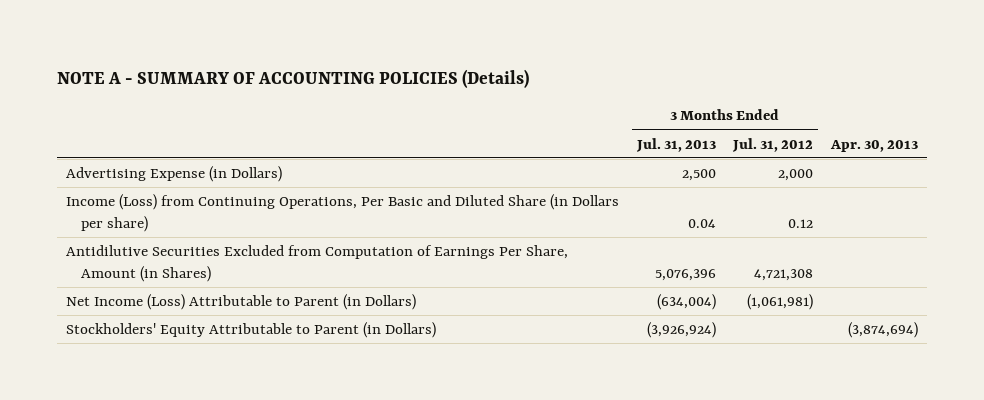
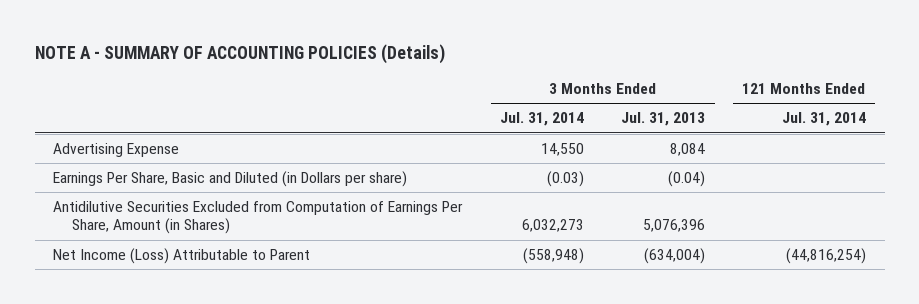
- | 3 Months Ended Jul. 31, 2013 | 3 Months Ended Jul. 31, 2012 | Apr. 30, 2013
+ | 3 Months Ended Jul. 31, 2014 | 3 Months Ended Jul. 31, 2013 | 121 Months Ended Jul. 31, 2014
- Advertising Expense (in Dollars) | 2,500 | 2,000 |
- Income (Loss) from Continuing Operations, Per Basic and Diluted Share (in Dollars per share) | 0.04 | 0.12 |
+ Advertising Expense | 14,550 | 8,084 |
+ Earnings Per Share, Basic and Diluted (in Dollars per share) | (0.03) | (0.04) |
- Net Income (Loss) Attributable to Parent (in Dollars) | (634,004) | (1,061,981) |
- Stockholders' Equity Attributable to Parent (in Dollars) | (3,926,924) | | (3,874,694)
+ Net Income (Loss) Attributable to Parent | (558,948) | (634,004) | (44,816,254)

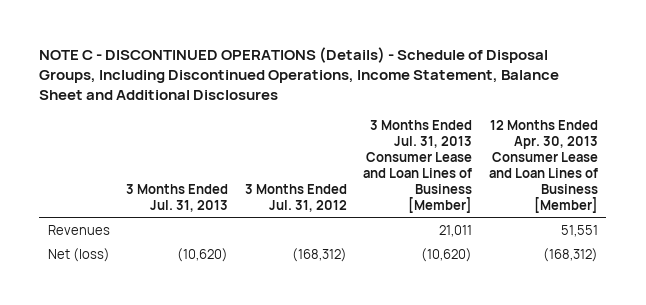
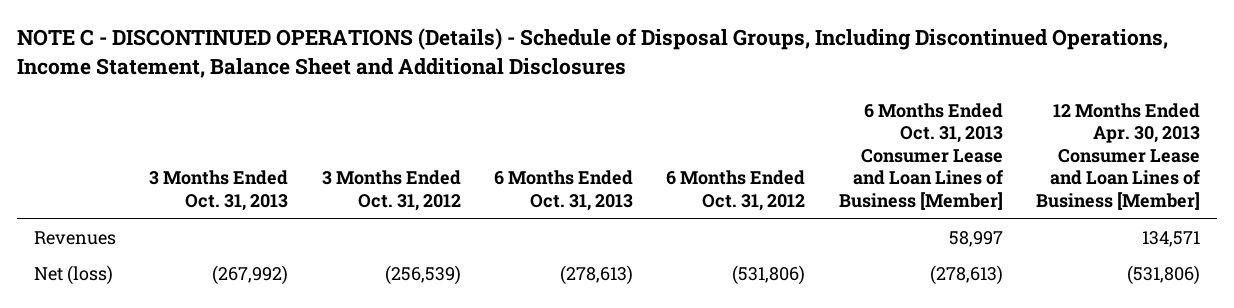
- | 3 Months Ended Jul. 31, 2013 | 3 Months Ended Jul. 31, 2012 | 3 Months Ended Jul. 31, 2013 Consumer Lease and Loan Lines of Business [Member] | 12 Months Ended Apr. 30, 2013 Consumer Lease and Loan Lines of Business [Member]
+ | 3 Months Ended Oct. 31, 2013 | 3 Months Ended Oct. 31, 2012 | 6 Months Ended Oct. 31, 2013 | 6 Months Ended Oct. 31, 2012 | 6 Months Ended Oct. 31, 2013 Consumer Lease and Loan Lines of Business [Member] | 12 Months Ended Apr. 30, 2013 Consumer Lease and Loan Lines of Business [Member]
- Revenues | | | 21,011 | 51,551
- Net (loss) | (10,620) | (168,312) | (10,620) | (168,312)
+ Revenues | | | | | 58,997 | 134,571
+ Net (loss) | (267,992) | (256,539) | (278,613) | (531,806) | (278,613) | (531,806)

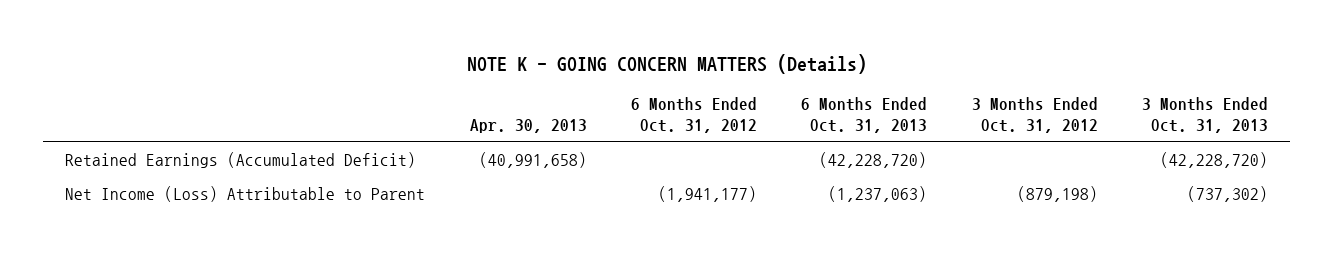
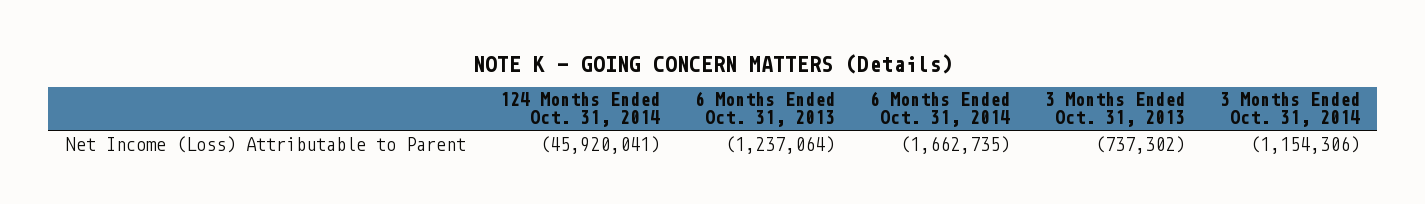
- | Apr. 30, 2013 | 6 Months Ended Oct. 31, 2012 | 6 Months Ended Oct. 31, 2013 | 3 Months Ended Oct. 31, 2012 | 3 Months Ended Oct. 31, 2013
+ | 124 Months Ended Oct. 31, 2014 | 6 Months Ended Oct. 31, 2013 | 6 Months Ended Oct. 31, 2014 | 3 Months Ended Oct. 31, 2013 | 3 Months Ended Oct. 31, 2014
- Retained Earnings (Accumulated Deficit) | (40,991,658) | | (42,228,720) | | (42,228,720)
- Net Income (Loss) Attributable to Parent | | (1,941,177) | (1,237,063) | (879,198) | (737,302)
+ Net Income (Loss) Attributable to Parent | (45,920,041) | (1,237,064) | (1,662,735) | (737,302) | (1,154,306)

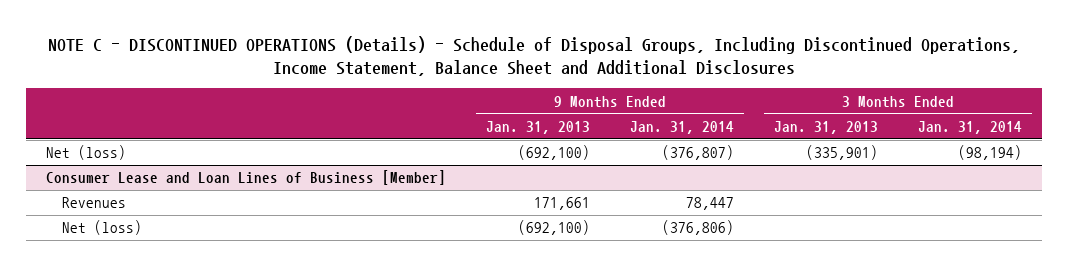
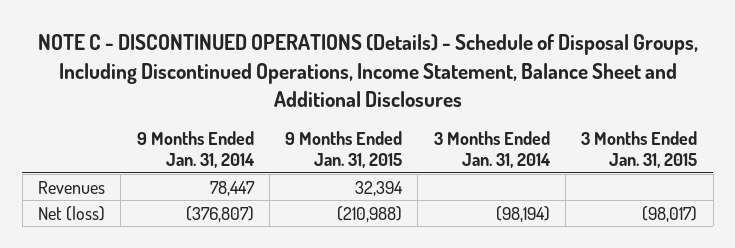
- | 9 Months Ended Jan. 31, 2013 | 9 Months Ended Jan. 31, 2014 | 3 Months Ended Jan. 31, 2013 | 3 Months Ended Jan. 31, 2014
+ | 9 Months Ended Jan. 31, 2014 | 9 Months Ended Jan. 31, 2015 | 3 Months Ended Jan. 31, 2014 | 3 Months Ended Jan. 31, 2015
- Consumer Lease and Loan Lines of Business [Member]
- Net (loss) | (692,100) | (376,806) | |
moved down: Net (loss) | (376,807) | (210,988) | (98,194) | (98,017)

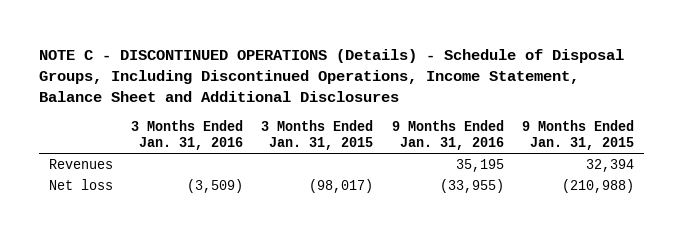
- | 9 Months Ended Jan. 31, 2014 | 9 Months Ended Jan. 31, 2015 | 3 Months Ended Jan. 31, 2014 | 3 Months Ended Jan. 31, 2015
+ | 3 Months Ended Jan. 31, 2016 | 3 Months Ended Jan. 31, 2015 | 9 Months Ended Jan. 31, 2016 | 9 Months Ended Jan. 31, 2015
- Net (loss) | (376,807) | (210,988) | (98,194) | (98,017)
+ Net loss | (3,509) | (98,017) | (33,955) | (210,988)

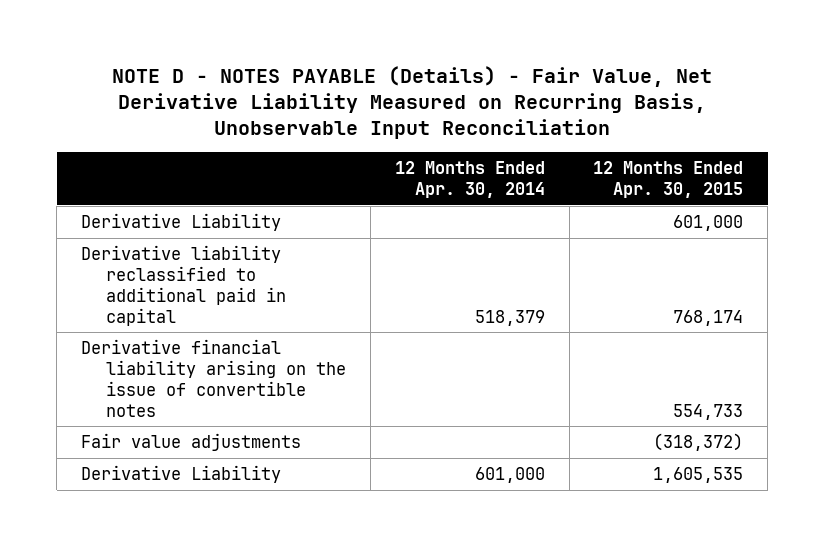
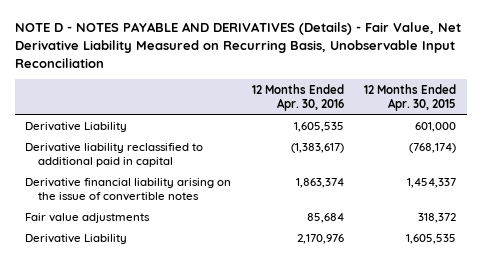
- NOTE D - NOTES PAYABLE (Details) - Fair Value, Net Derivative Liability Measured on Recurring Basis, Unobservable Input Reconciliation
+ NOTE D - NOTES PAYABLE AND DERIVATIVES (Details) - Fair Value, Net Derivative Liability Measured on Recurring Basis, Unobservable Input Reconciliation
- | 12 Months Ended Apr. 30, 2014 | 12 Months Ended Apr. 30, 2015
+ | 12 Months Ended Apr. 30, 2016 | 12 Months Ended Apr. 30, 2015
- Derivative liability reclassified to additional paid in capital | 518,379 | 768,174
- Derivative financial liability arising on the issue of convertible notes | | 554,733
- Fair value adjustments | | (318,372)
+ Derivative liability reclassified to additional paid in capital | (1,383,617) | (768,174)
+ Derivative financial liability arising on the issue of convertible notes | 1,863,374 | 1,454,337
+ Fair value adjustments | 85,684 | 318,372

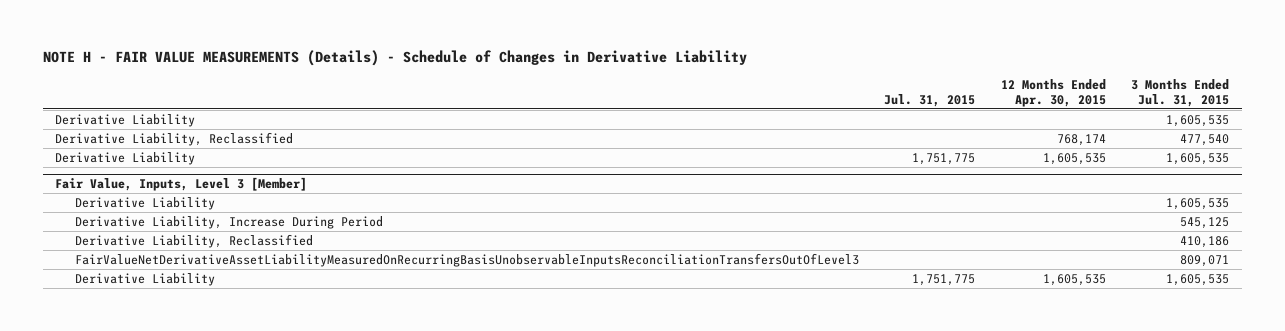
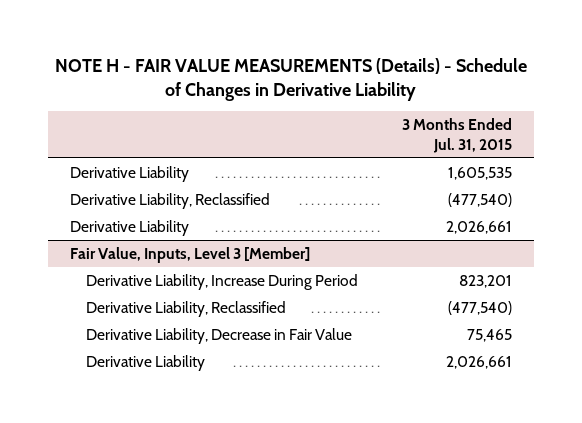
- | Jul. 31, 2015 | 12 Months Ended Apr. 30, 2015 | 3 Months Ended Jul. 31, 2015
+ | 3 Months Ended Jul. 31, 2015
- Derivative Liability, Reclassified | | 768,174 | 477,540
- Derivative Liability | 1,751,775 | 1,605,535 | 1,605,535
+ Derivative Liability, Reclassified | (477,540)
+ Derivative Liability | 2,026,661
@ Fair Value, Inputs, Level 3 [Member]
- Derivative Liability | | | 1,605,535
- Derivative Liability, Increase During Period | | | 545,125
- Derivative Liability, Reclassified | | | 410,186
- FairValueNetDerivativeAssetLiabilityMeasuredOnRecurringBasisUnobservableInputsReconciliationTransfersOutOfLevel3 | | | 809,071
- Derivative Liability | 1,751,775 | 1,605,535 | 1,605,535
+ Derivative Liability, Increase During Period | 823,201
+ Derivative Liability, Reclassified | (477,540)
+ Derivative Liability, Decrease in Fair Value | 75,465
+ Derivative Liability | 2,026,661

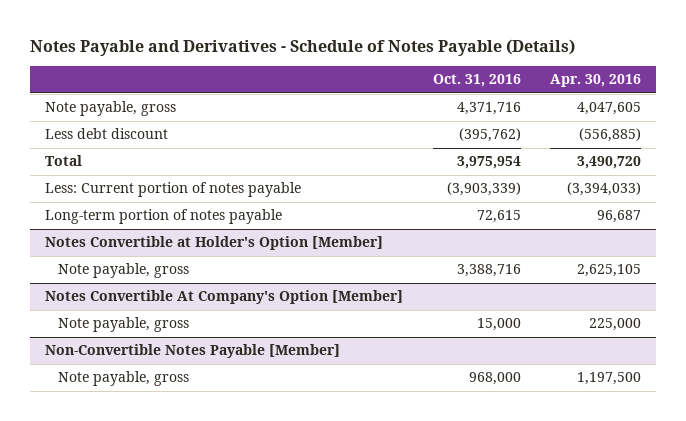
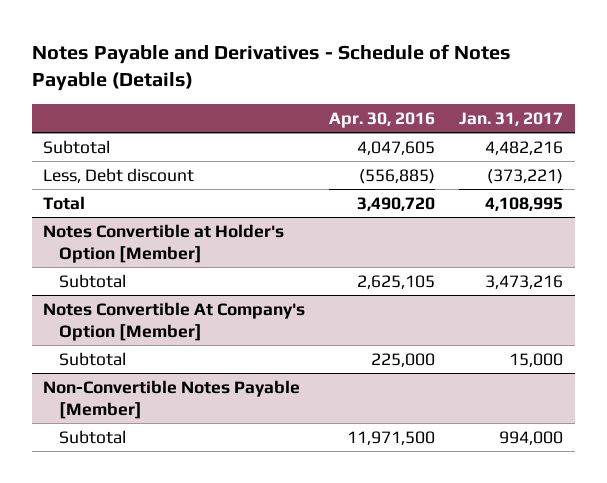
- | Oct. 31, 2016 | Apr. 30, 2016
+ | Apr. 30, 2016 | Jan. 31, 2017
- Note payable, gross | 4,371,716 | 4,047,605
- Less debt discount | (395,762) | (556,885)
+ Subtotal | 4,047,605 | 4,482,216
+ Less, Debt discount | (556,885) | (373,221)
- Less: Current portion of notes payable | (3,903,339) | (3,394,033)
- Long-term portion of notes payable | 72,615 | 96,687
@ Notes Convertible at Holder's Option [Member]
- Note payable, gross | 3,388,716 | 2,625,105
+ Subtotal | 2,625,105 | 3,473,216
@ Notes Convertible At Company's Option [Member]
- Note payable, gross | 15,000 | 225,000
+ Subtotal | 225,000 | 15,000
@ Non-Convertible Notes Payable [Member]
- Note payable, gross | 968,000 | 1,197,500
+ Subtotal | 11,971,500 | 994,000

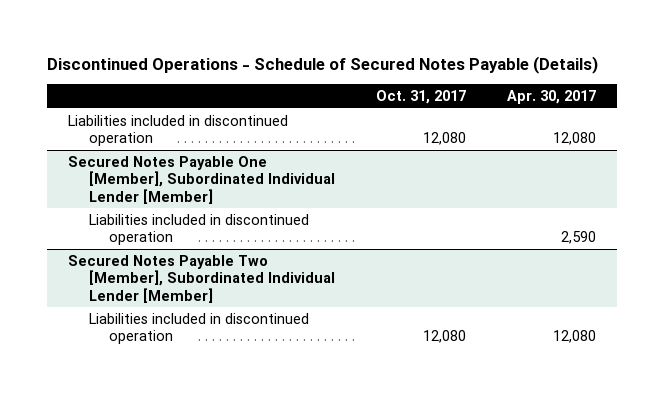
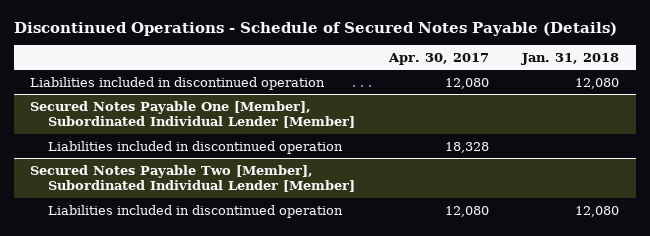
- | Oct. 31, 2017 | Apr. 30, 2017
+ | Apr. 30, 2017 | Jan. 31, 2018
@ Secured Notes Payable One [Member], Subordinated Individual Lender [Member]
- Liabilities included in discontinued operation | | 2,590
+ Liabilities included in discontinued operation | 18,328 |

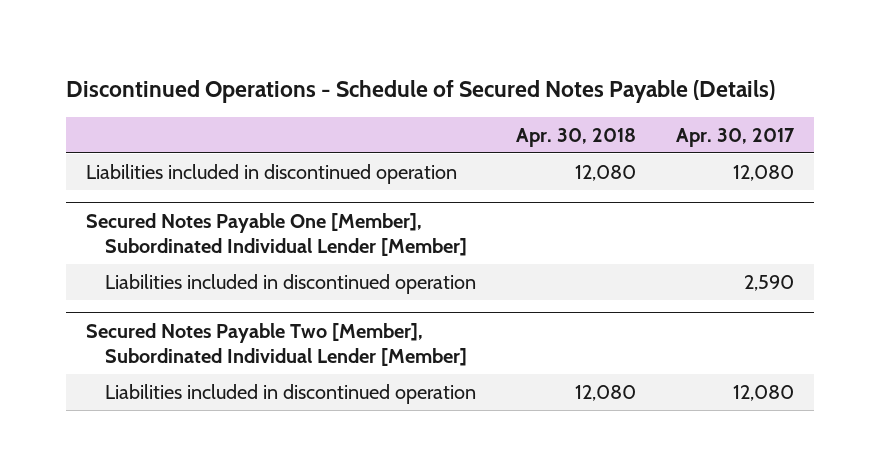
- | Apr. 30, 2017 | Jan. 31, 2018
+ | Apr. 30, 2018 | Apr. 30, 2017
@ Secured Notes Payable One [Member], Subordinated Individual Lender [Member]
- Liabilities included in discontinued operation | 18,328 |
+ Liabilities included in discontinued operation | | 2,590

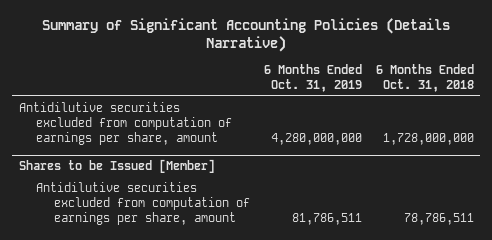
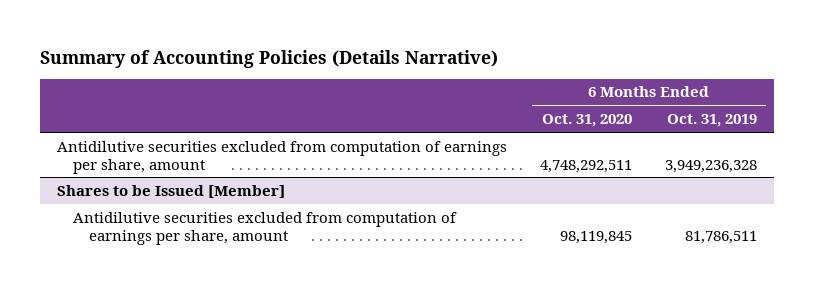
- Summary of Significant Accounting Policies (Details Narrative)
+ Summary of Accounting Policies (Details Narrative)
- | 6 Months Ended Oct. 31, 2019 | 6 Months Ended Oct. 31, 2018
+ | 6 Months Ended Oct. 31, 2020 | 6 Months Ended Oct. 31, 2019
- Antidilutive securities excluded from computation of earnings per share, amount | 4,280,000,000 | 1,728,000,000
+ Antidilutive securities excluded from computation of earnings per share, amount | 4,748,292,511 | 3,949,236,328

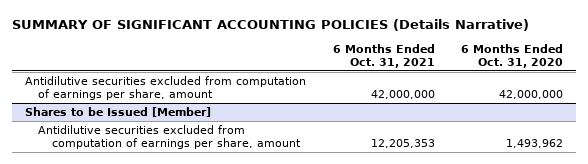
- Summary of Accounting Policies (Details Narrative)
+ SUMMARY OF SIGNIFICANT ACCOUNTING POLICIES (Details Narrative)
- | 6 Months Ended Oct. 31, 2020 | 6 Months Ended Oct. 31, 2019
+ | 6 Months Ended Oct. 31, 2021 | 6 Months Ended Oct. 31, 2020
- Antidilutive securities excluded from computation of earnings per share, amount | 4,748,292,511 | 3,949,236,328
+ Antidilutive securities excluded from computation of earnings per share, amount | 42,000,000 | 42,000,000
@ Shares to be Issued [Member]
- Antidilutive securities excluded from computation of earnings per share, amount | 98,119,845 | 81,786,511
+ Antidilutive securities excluded from computation of earnings per share, amount | 12,205,353 | 1,493,962

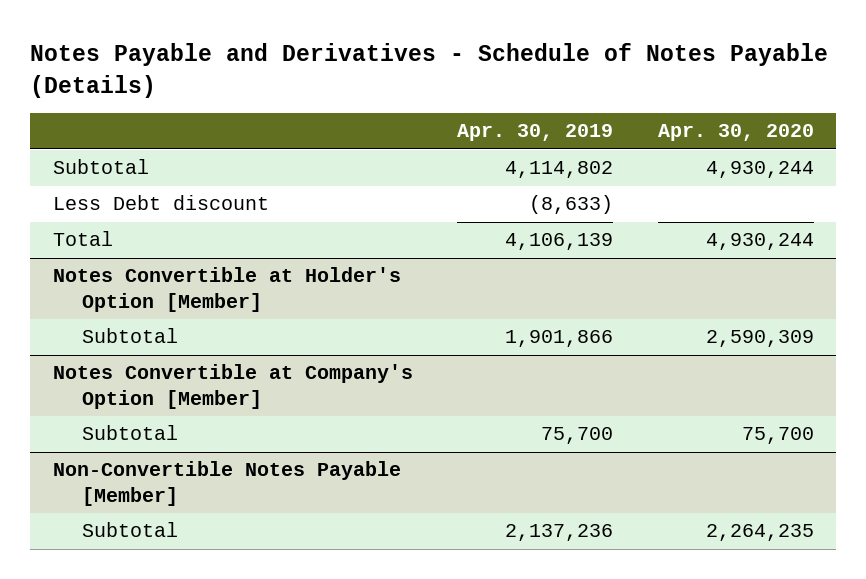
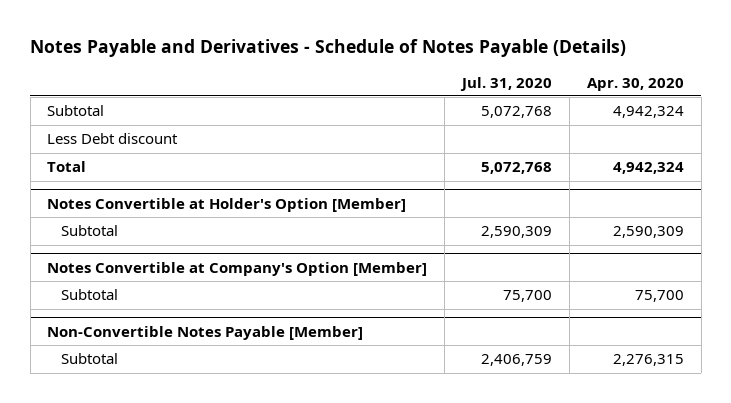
- | Apr. 30, 2019 | Apr. 30, 2020
+ | Jul. 31, 2020 | Apr. 30, 2020
- Subtotal | 4,114,802 | 4,930,244
+ Subtotal | 5,072,768 | 4,942,324
- Total | 4,106,139 | 4,930,244
+ Total | 5,072,768 | 4,942,324
@ Non-Convertible Notes Payable [Member]
- Subtotal | 2,137,236 | 2,264,235
+ Subtotal | 2,406,759 | 2,276,315

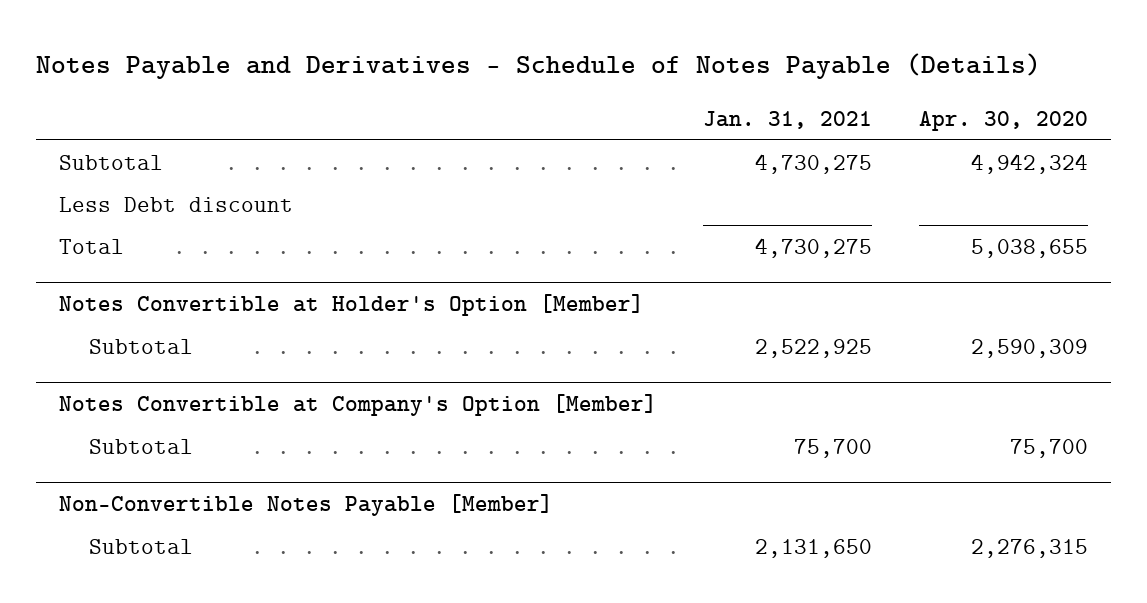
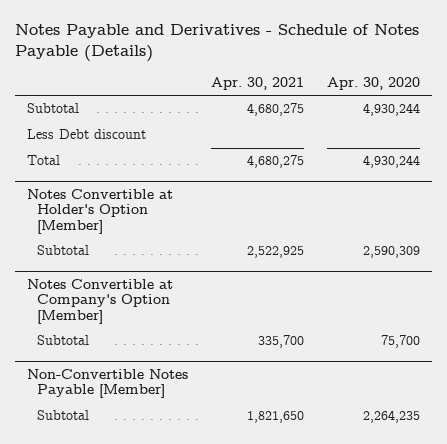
- | Jan. 31, 2021 | Apr. 30, 2020
+ | Apr. 30, 2021 | Apr. 30, 2020
- Subtotal | 4,730,275 | 4,942,324
+ Subtotal | 4,680,275 | 4,930,244
- Total | 4,730,275 | 5,038,655
+ Total | 4,680,275 | 4,930,244
@ Non-Convertible Notes Payable [Member]
- Subtotal | 2,131,650 | 2,276,315
+ Subtotal | 1,821,650 | 2,264,235

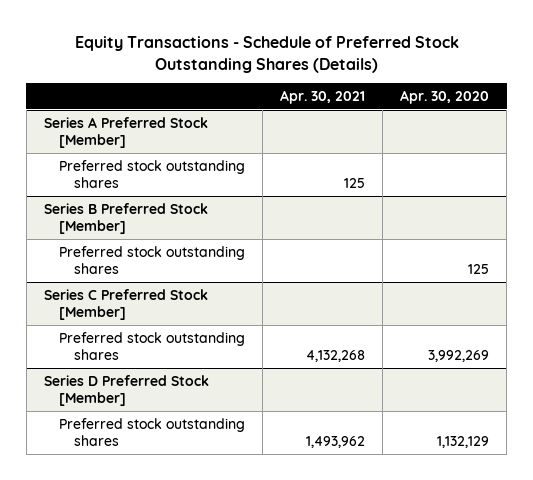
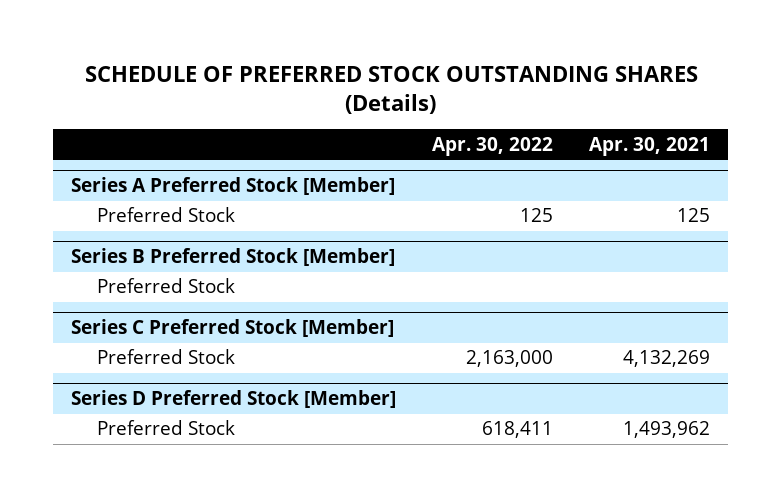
- Equity Transactions - Schedule of Preferred Stock Outstanding Shares (Details)
+ SCHEDULE OF PREFERRED STOCK OUTSTANDING SHARES (Details)
- | Apr. 30, 2021 | Apr. 30, 2020
+ | Apr. 30, 2022 | Apr. 30, 2021
@ Series A Preferred Stock [Member]
- Preferred stock outstanding shares | 125 |
+ Preferred Stock | 125 | 125
@ Series B Preferred Stock [Member]
- Preferred stock outstanding shares | | 125
+ Preferred Stock
@ Series C Preferred Stock [Member]
- Preferred stock outstanding shares | 4,132,268 | 3,992,269
+ Preferred Stock | 2,163,000 | 4,132,269
@ Series D Preferred Stock [Member]
- Preferred stock outstanding shares | 1,493,962 | 1,132,129
+ Preferred Stock | 618,411 | 1,493,962

